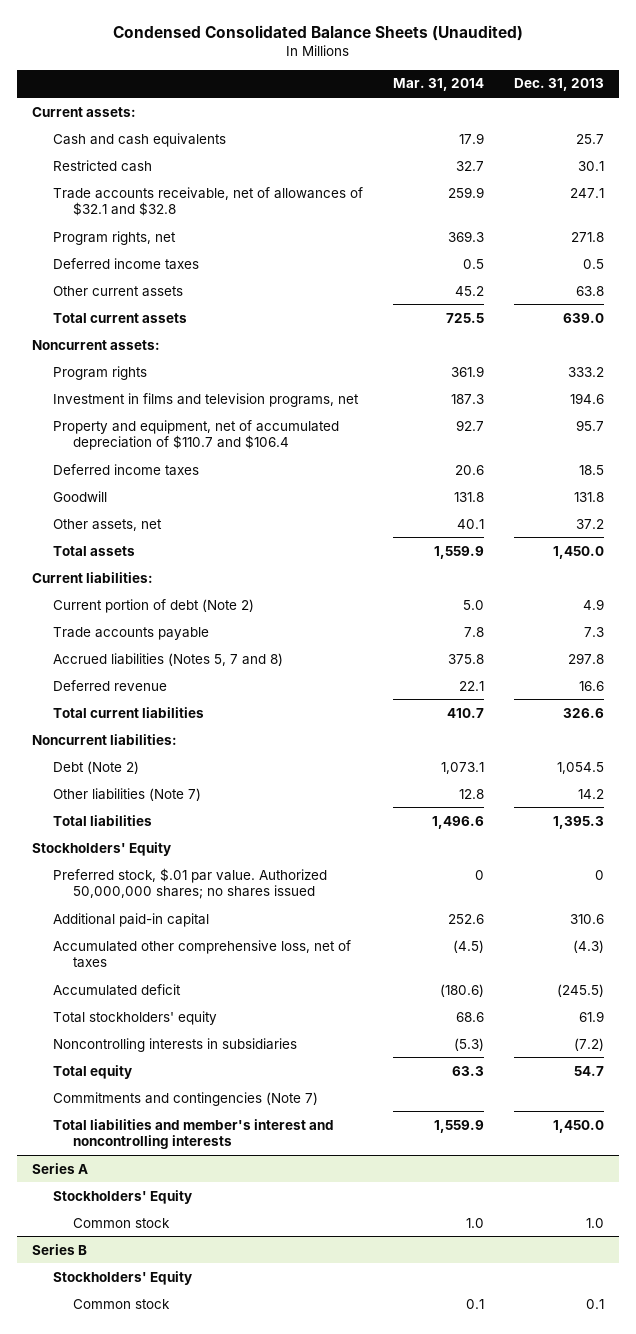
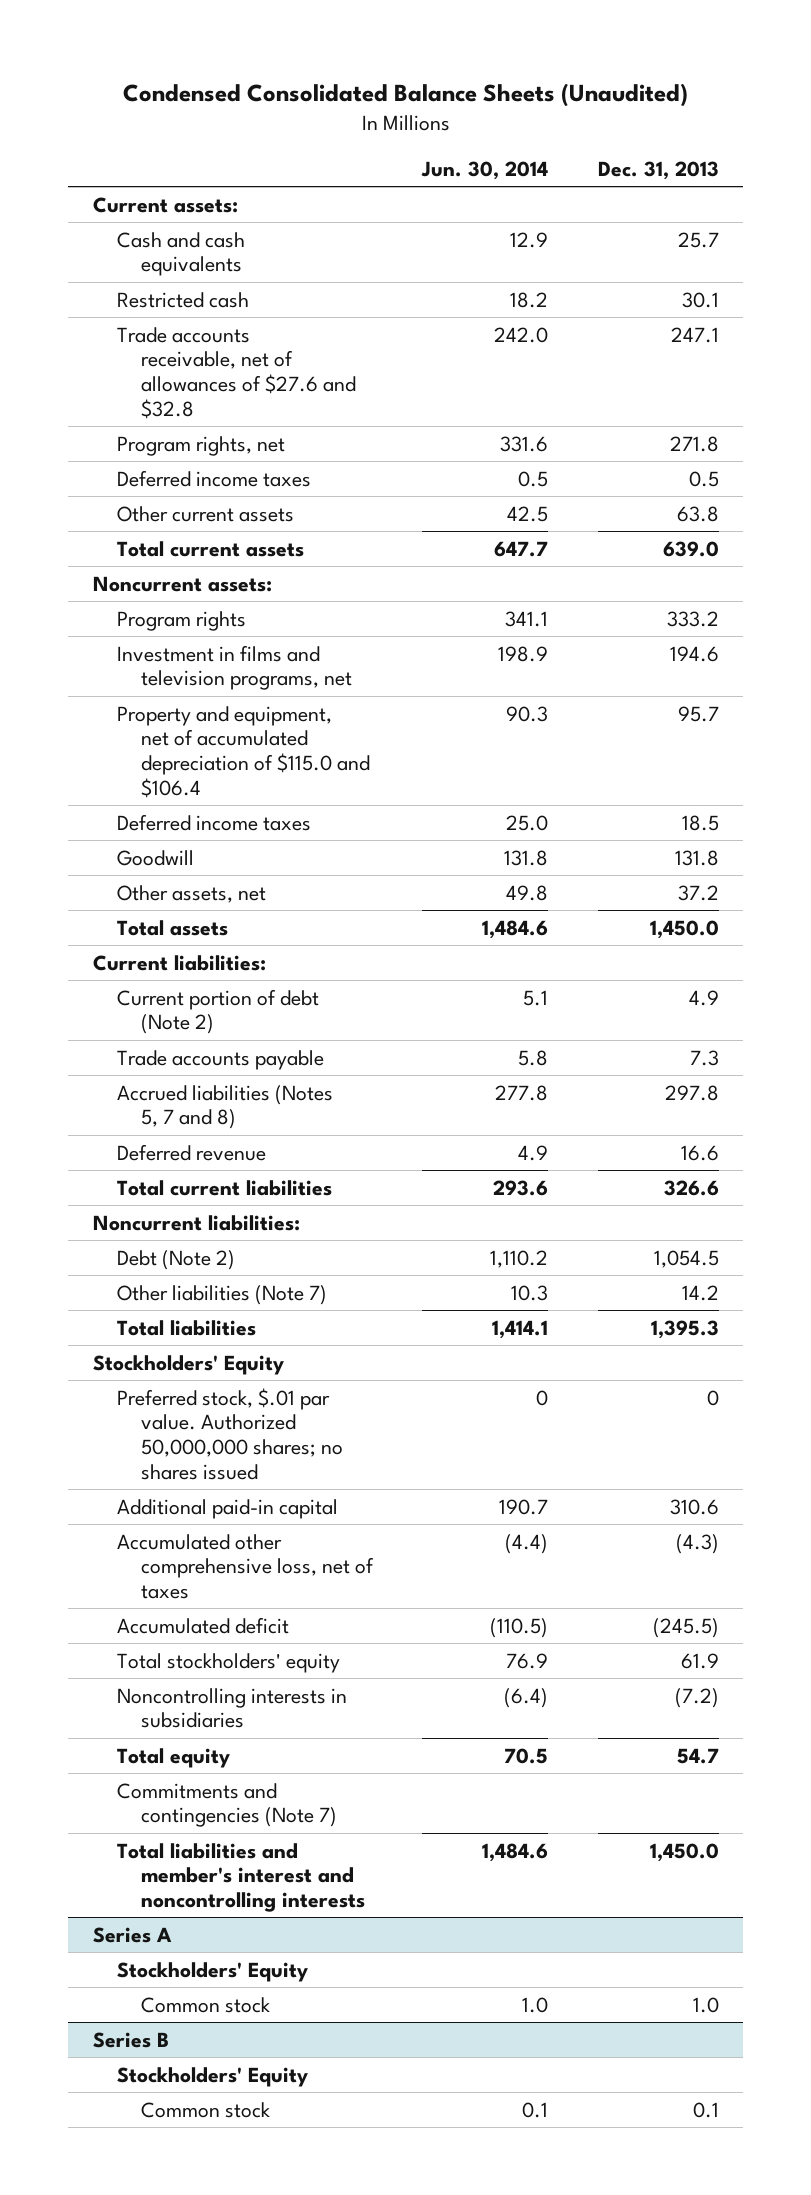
- | Mar. 31, 2014 | Dec. 31, 2013
+ | Jun. 30, 2014 | Dec. 31, 2013
- Trade accounts receivable, net of allowances of $32.1 and $32.8 | 259.9 | 247.1
+ Trade accounts receivable, net of allowances of $27.6 and $32.8 | 242.0 | 247.1
- Property and equipment, net of accumulated depreciation of $110.7 and $106.4 | 92.7 | 95.7
+ Property and equipment, net of accumulated depreciation of $115.0 and $106.4 | 90.3 | 95.7

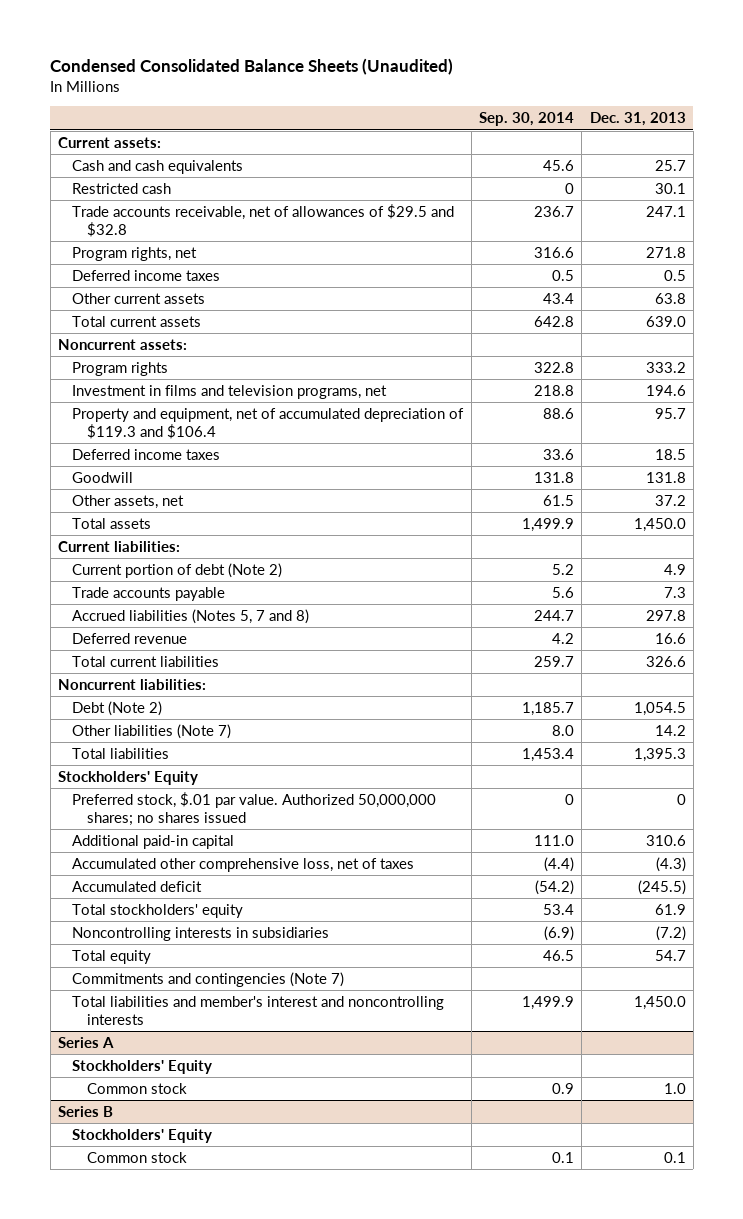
- | Jun. 30, 2014 | Dec. 31, 2013
+ | Sep. 30, 2014 | Dec. 31, 2013
- Trade accounts receivable, net of allowances of $27.6 and $32.8 | 242.0 | 247.1
+ Trade accounts receivable, net of allowances of $29.5 and $32.8 | 236.7 | 247.1
- Property and equipment, net of accumulated depreciation of $115.0 and $106.4 | 90.3 | 95.7
+ Property and equipment, net of accumulated depreciation of $119.3 and $106.4 | 88.6 | 95.7

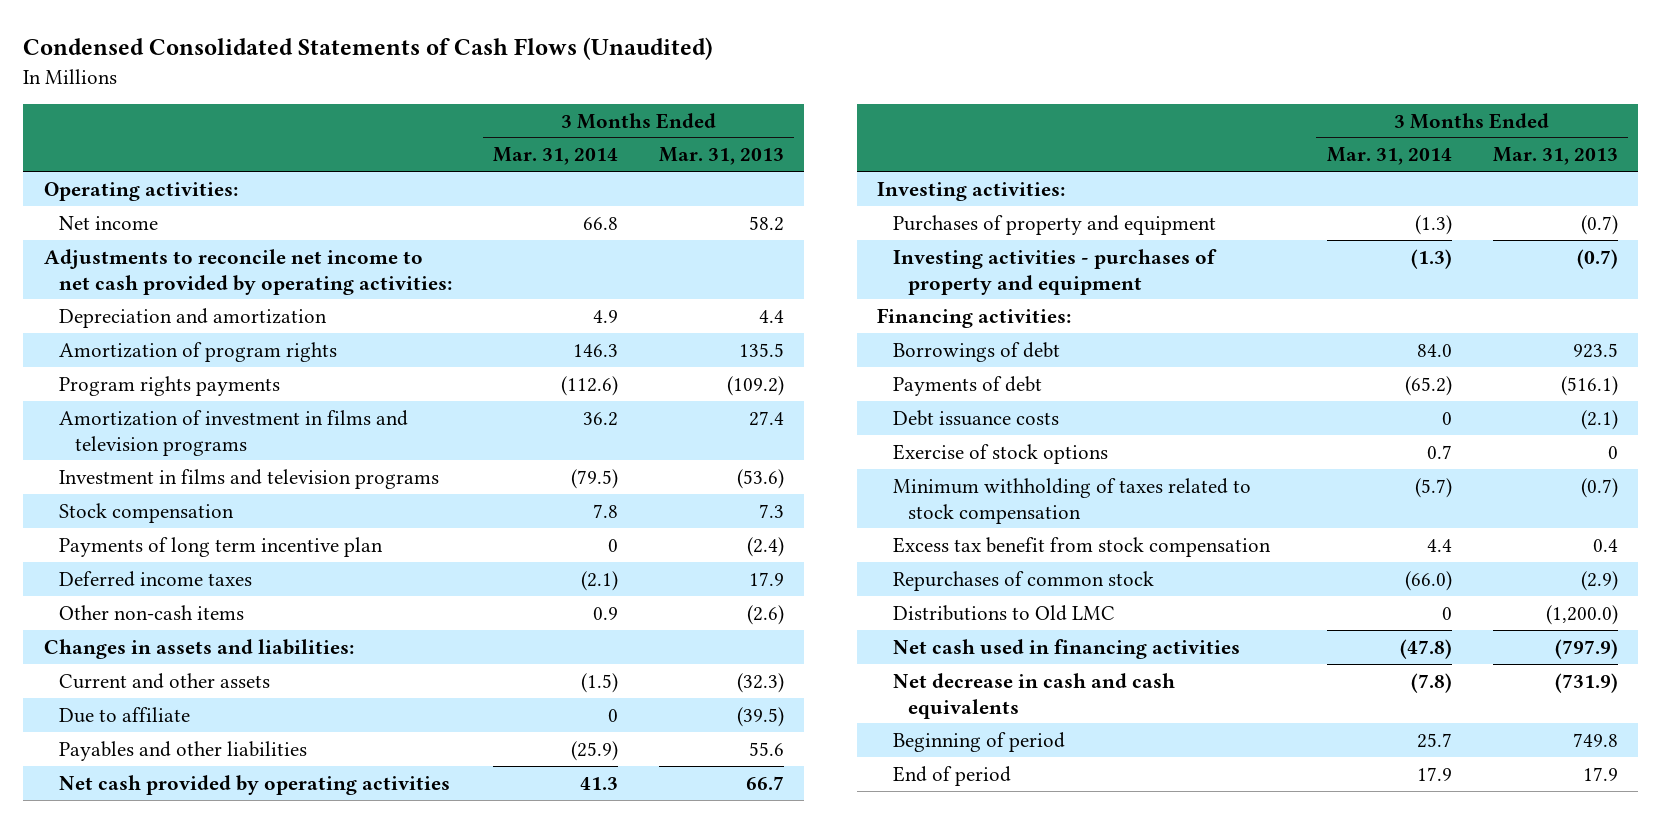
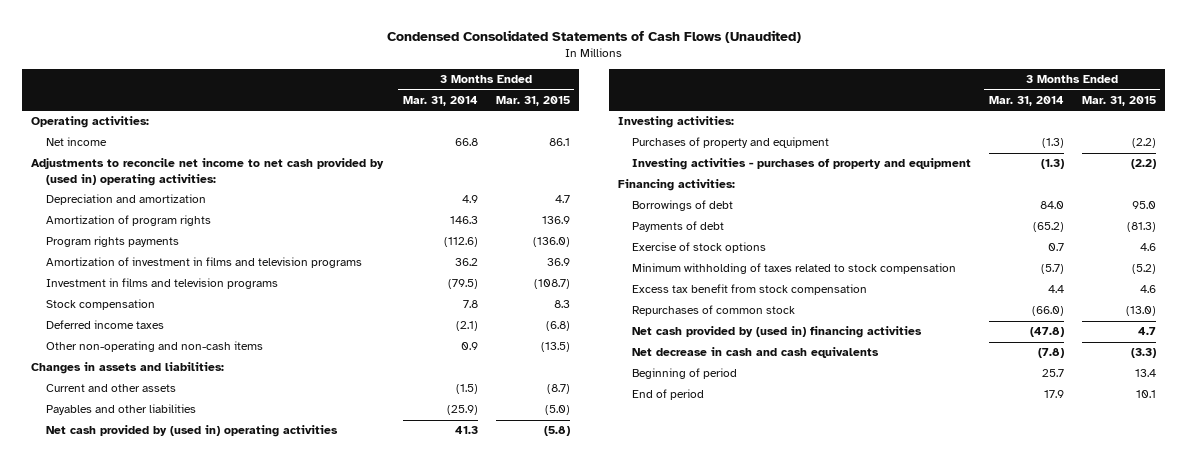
- | 3 Months Ended Mar. 31, 2014 | 3 Months Ended Mar. 31, 2013
+ | 3 Months Ended Mar. 31, 2014 | 3 Months Ended Mar. 31, 2015
- Adjustments to reconcile net income to net cash provided by operating activities:
+ Adjustments to reconcile net income to net cash provided by (used in) operating activities:
- Payments of long term incentive plan | 0 | (2.4)
- Other non-cash items | 0.9 | (2.6)
+ Other non-operating and non-cash items | 0.9 | (13.5)
- Due to affiliate | 0 | (39.5)
- Net cash provided by operating activities | 41.3 | 66.7
+ Net cash provided by (used in) operating activities | 41.3 | (5.8)
- Debt issuance costs | 0 | (2.1)
- Distributions to Old LMC | 0 | (1,200.0)
- Net cash used in financing activities | (47.8) | (797.9)
+ Net cash provided by (used in) financing activities | (47.8) | 4.7

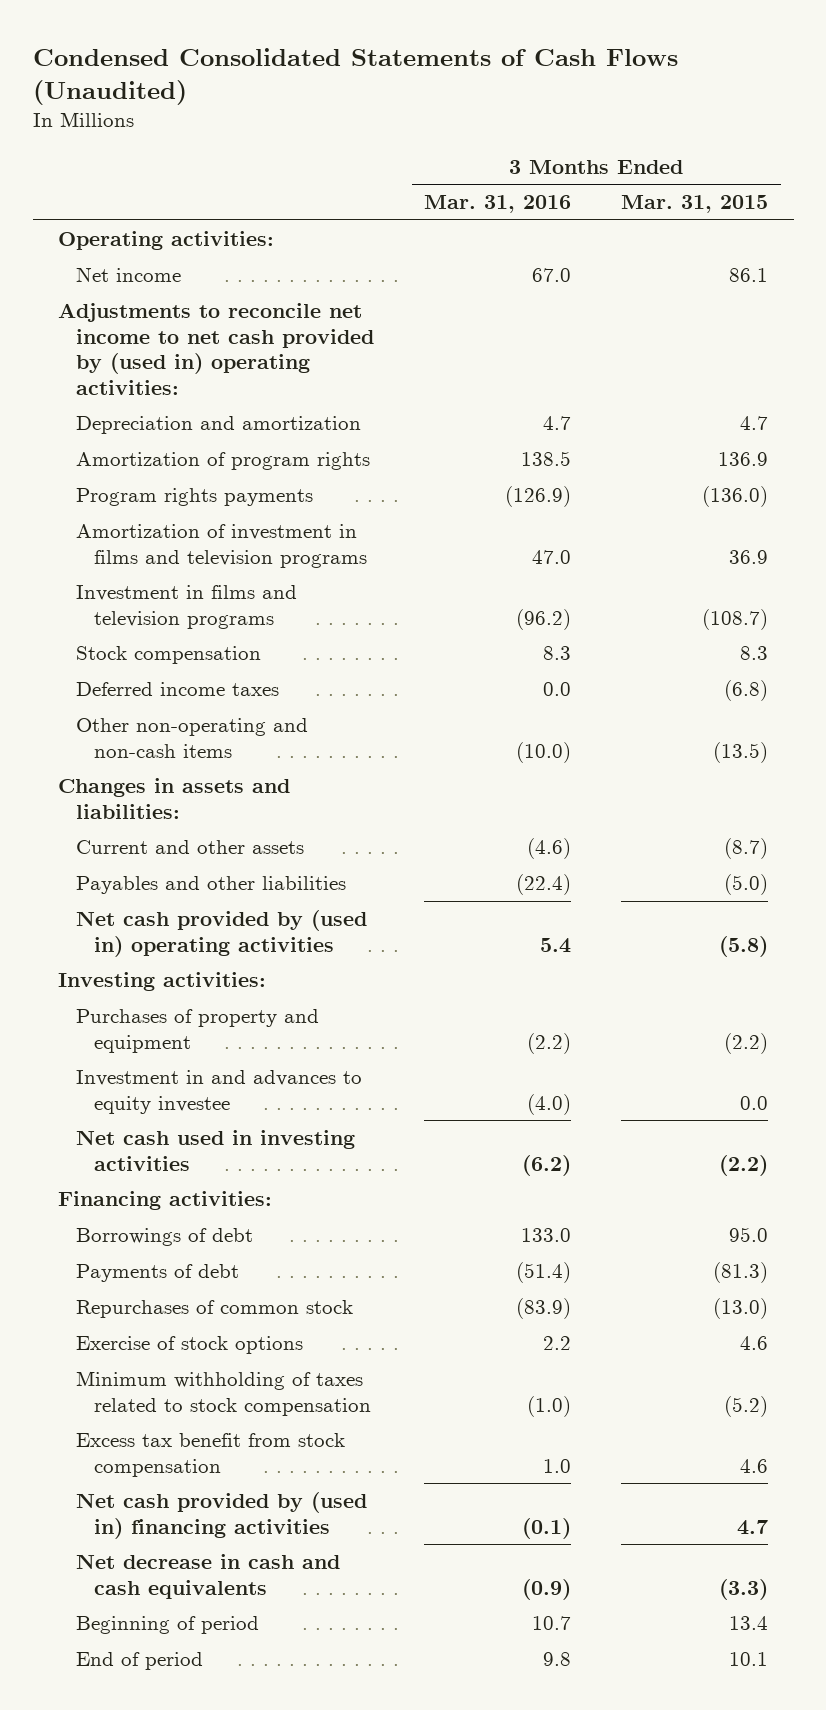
- | 3 Months Ended Mar. 31, 2014 | 3 Months Ended Mar. 31, 2015
+ | 3 Months Ended Mar. 31, 2016 | 3 Months Ended Mar. 31, 2015
- Investing activities - purchases of property and equipment | (1.3) | (2.2)
+ Investment in and advances to equity investee | (4.0) | 0.0
+ Net cash used in investing activities | (6.2) | (2.2)
moved up: Repurchases of common stock | (83.9) | (13.0)

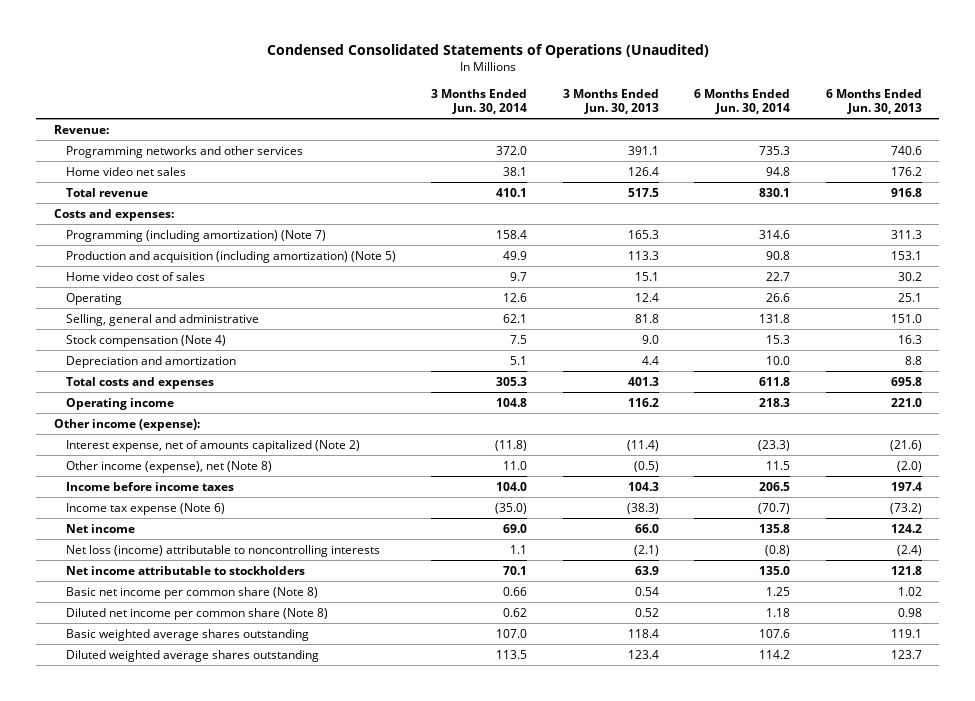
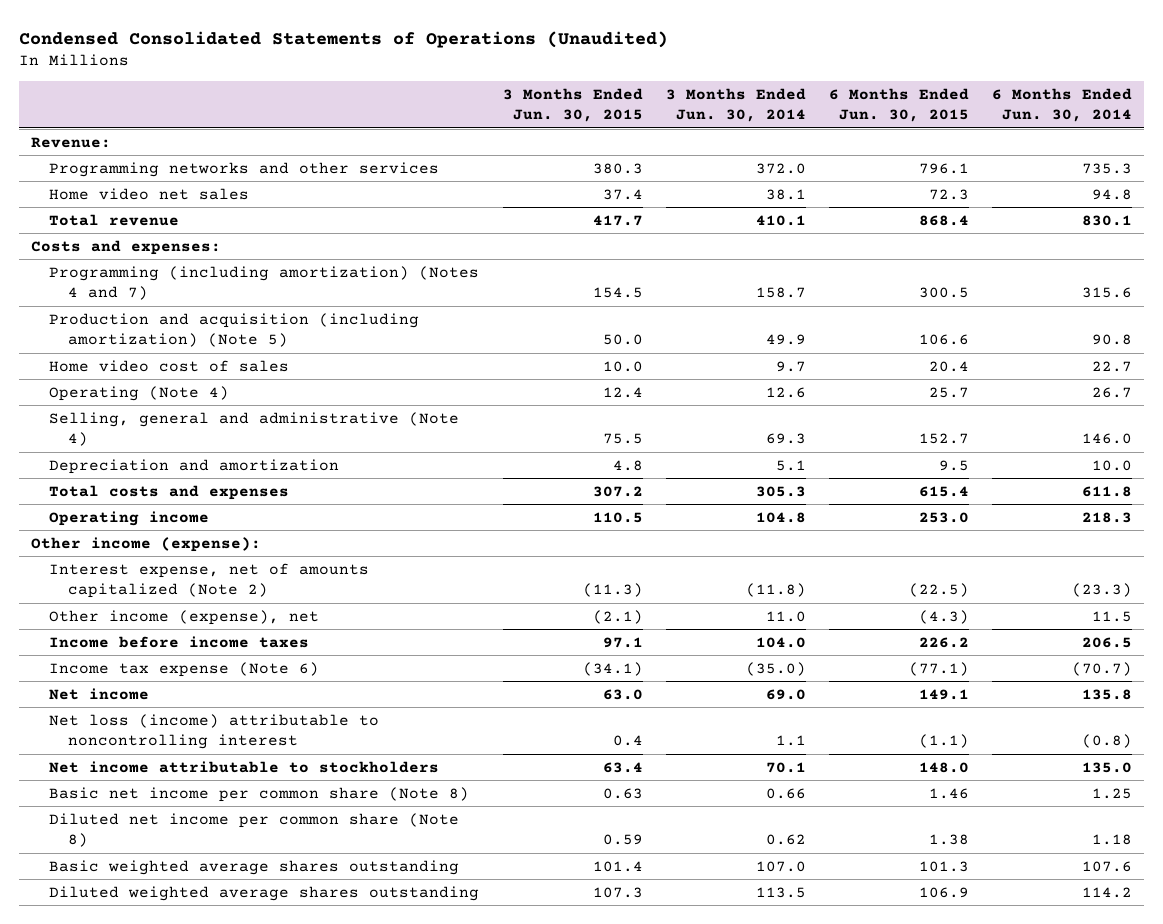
- | 3 Months Ended Jun. 30, 2014 | 3 Months Ended Jun. 30, 2013 | 6 Months Ended Jun. 30, 2014 | 6 Months Ended Jun. 30, 2013
+ | 3 Months Ended Jun. 30, 2015 | 3 Months Ended Jun. 30, 2014 | 6 Months Ended Jun. 30, 2015 | 6 Months Ended Jun. 30, 2014
- Programming (including amortization) (Note 7) | 158.4 | 165.3 | 314.6 | 311.3
+ Programming (including amortization) (Notes 4 and 7) | 154.5 | 158.7 | 300.5 | 315.6
- Operating | 12.6 | 12.4 | 26.6 | 25.1
- Selling, general and administrative | 62.1 | 81.8 | 131.8 | 151.0
- Stock compensation (Note 4) | 7.5 | 9.0 | 15.3 | 16.3
+ Operating (Note 4) | 12.4 | 12.6 | 25.7 | 26.7
+ Selling, general and administrative (Note 4) | 75.5 | 69.3 | 152.7 | 146.0
- Other income (expense), net (Note 8) | 11.0 | (0.5) | 11.5 | (2.0)
+ Other income (expense), net | (2.1) | 11.0 | (4.3) | 11.5
- Net loss (income) attributable to noncontrolling interests | 1.1 | (2.1) | (0.8) | (2.4)
+ Net loss (income) attributable to noncontrolling interest | 0.4 | 1.1 | (1.1) | (0.8)

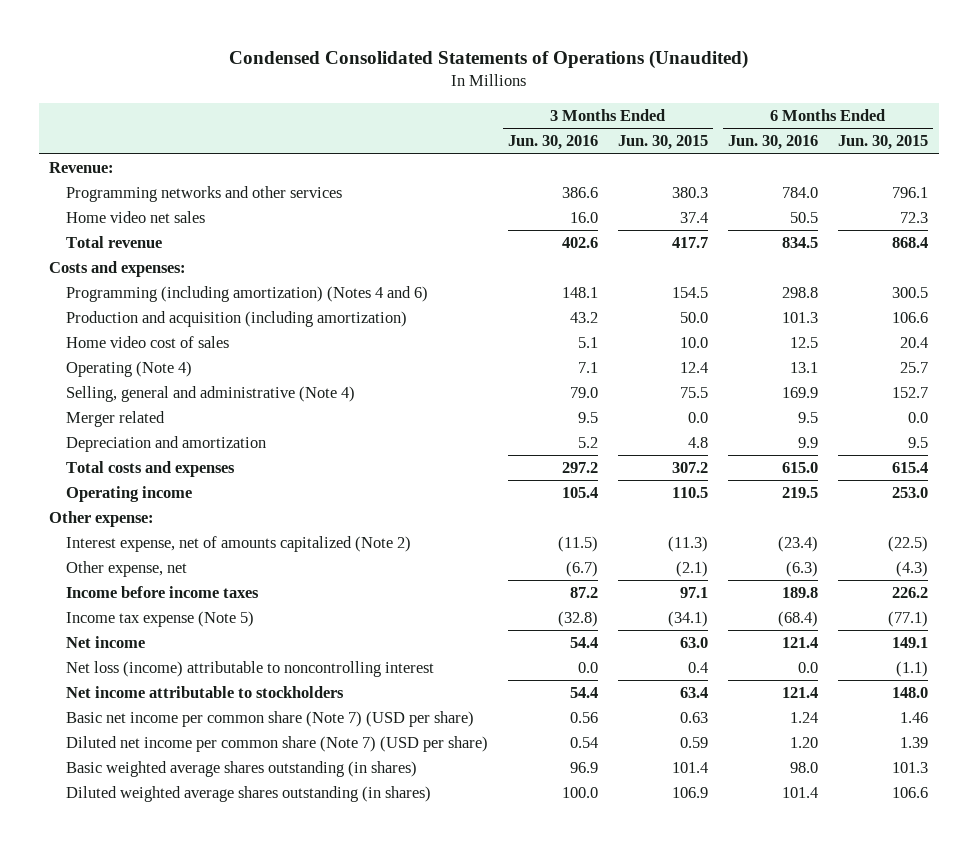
- | 3 Months Ended Jun. 30, 2015 | 3 Months Ended Jun. 30, 2014 | 6 Months Ended Jun. 30, 2015 | 6 Months Ended Jun. 30, 2014
+ | 3 Months Ended Jun. 30, 2016 | 3 Months Ended Jun. 30, 2015 | 6 Months Ended Jun. 30, 2016 | 6 Months Ended Jun. 30, 2015
- Programming (including amortization) (Notes 4 and 7) | 154.5 | 158.7 | 300.5 | 315.6
- Production and acquisition (including amortization) (Note 5) | 50.0 | 49.9 | 106.6 | 90.8
+ Programming (including amortization) (Notes 4 and 6) | 148.1 | 154.5 | 298.8 | 300.5
+ Production and acquisition (including amortization) | 43.2 | 50.0 | 101.3 | 106.6
+ Merger related | 9.5 | 0.0 | 9.5 | 0.0
- Other income (expense):
+ Other expense:
- Other income (expense), net | (2.1) | 11.0 | (4.3) | 11.5
+ Other expense, net | (6.7) | (2.1) | (6.3) | (4.3)
- Income tax expense (Note 6) | (34.1) | (35.0) | (77.1) | (70.7)
+ Income tax expense (Note 5) | (32.8) | (34.1) | (68.4) | (77.1)
- Basic net income per common share (Note 8) | 0.63 | 0.66 | 1.46 | 1.25
- Diluted net income per common share (Note 8) | 0.59 | 0.62 | 1.38 | 1.18
- Basic weighted average shares outstanding | 101.4 | 107.0 | 101.3 | 107.6
- Diluted weighted average shares outstanding | 107.3 | 113.5 | 106.9 | 114.2
+ Basic net income per common share (Note 7) (USD per share) | 0.56 | 0.63 | 1.24 | 1.46
+ Diluted net income per common share (Note 7) (USD per share) | 0.54 | 0.59 | 1.20 | 1.39
+ Basic weighted average shares outstanding (in shares) | 96.9 | 101.4 | 98.0 | 101.3
+ Diluted weighted average shares outstanding (in shares) | 100.0 | 106.9 | 101.4 | 106.6

